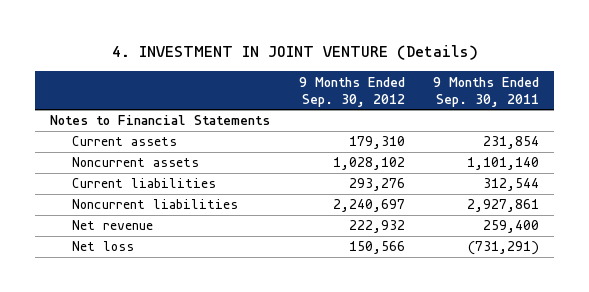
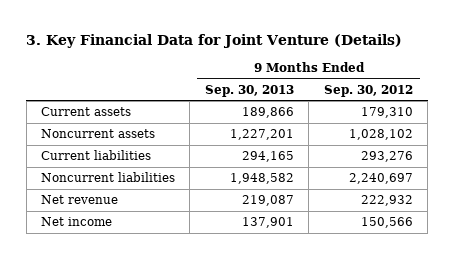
- 4. INVESTMENT IN JOINT VENTURE (Details)
+ 3. Key Financial Data for Joint Venture (Details)
- | 9 Months Ended Sep. 30, 2012 | 9 Months Ended Sep. 30, 2011
+ | 9 Months Ended Sep. 30, 2013 | 9 Months Ended Sep. 30, 2012
- Notes to Financial Statements
- Net loss | 150,566 | (731,291)
+ Net income | 137,901 | 150,566

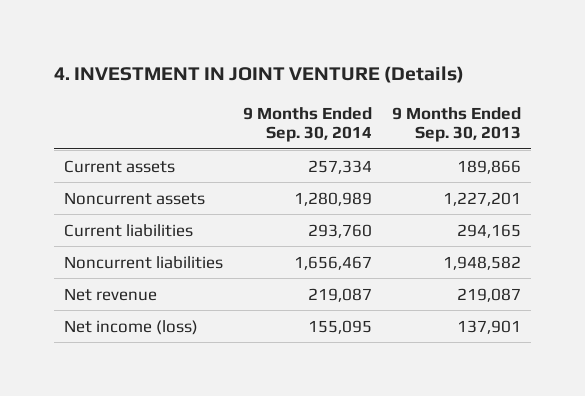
- 3. Key Financial Data for Joint Venture (Details)
+ 4. INVESTMENT IN JOINT VENTURE (Details)
- | 9 Months Ended Sep. 30, 2013 | 9 Months Ended Sep. 30, 2012
+ | 9 Months Ended Sep. 30, 2014 | 9 Months Ended Sep. 30, 2013
- Net income | 137,901 | 150,566
+ Net income (loss) | 155,095 | 137,901

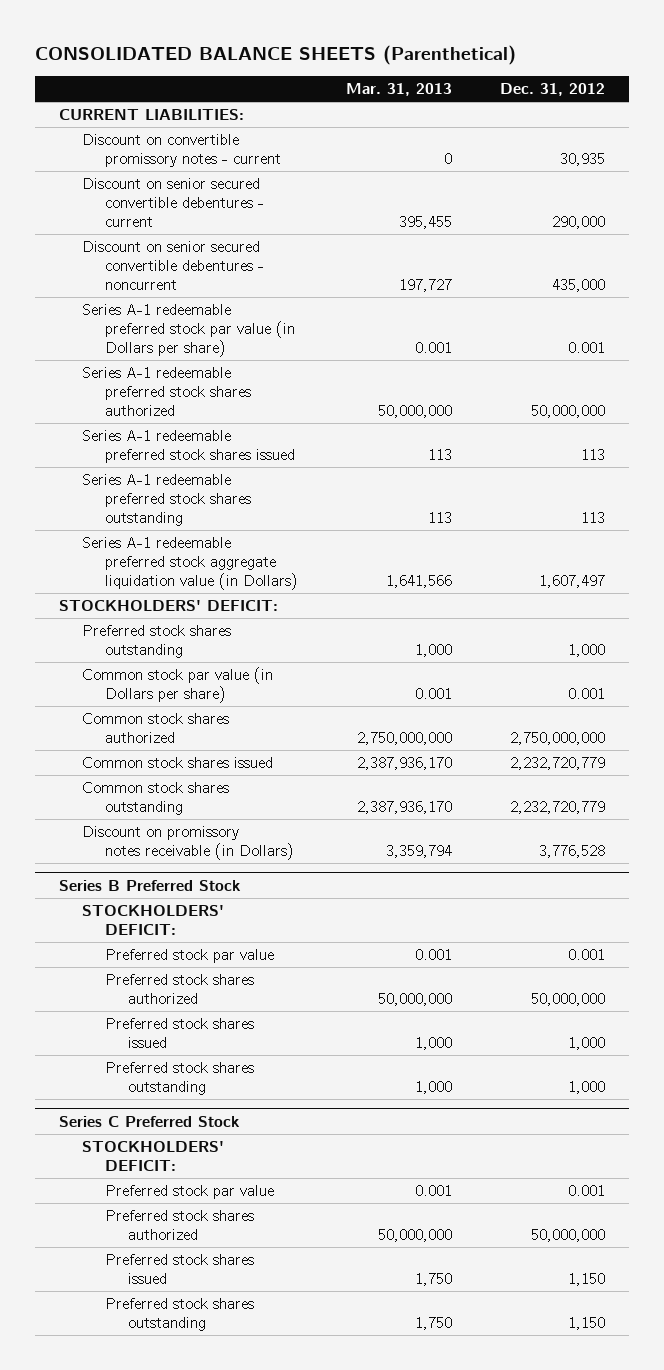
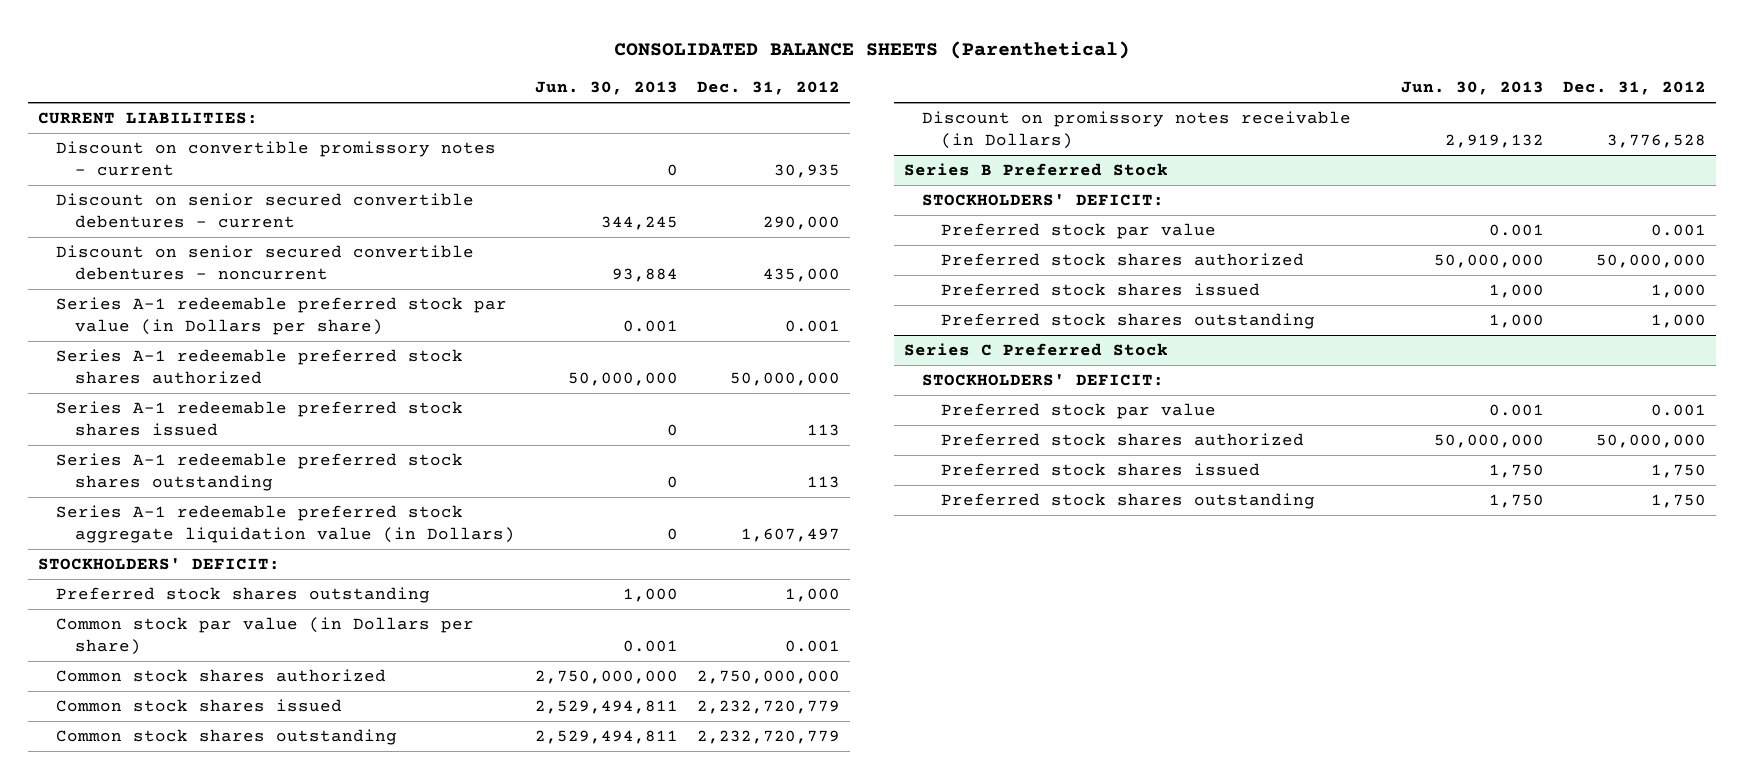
- | Mar. 31, 2013 | Dec. 31, 2012
+ | Jun. 30, 2013 | Dec. 31, 2012
@ Series C Preferred Stock
- Preferred stock shares issued | 1,750 | 1,150
- Preferred stock shares outstanding | 1,750 | 1,150
+ Preferred stock shares issued | 1,750 | 1,750
+ Preferred stock shares outstanding | 1,750 | 1,750

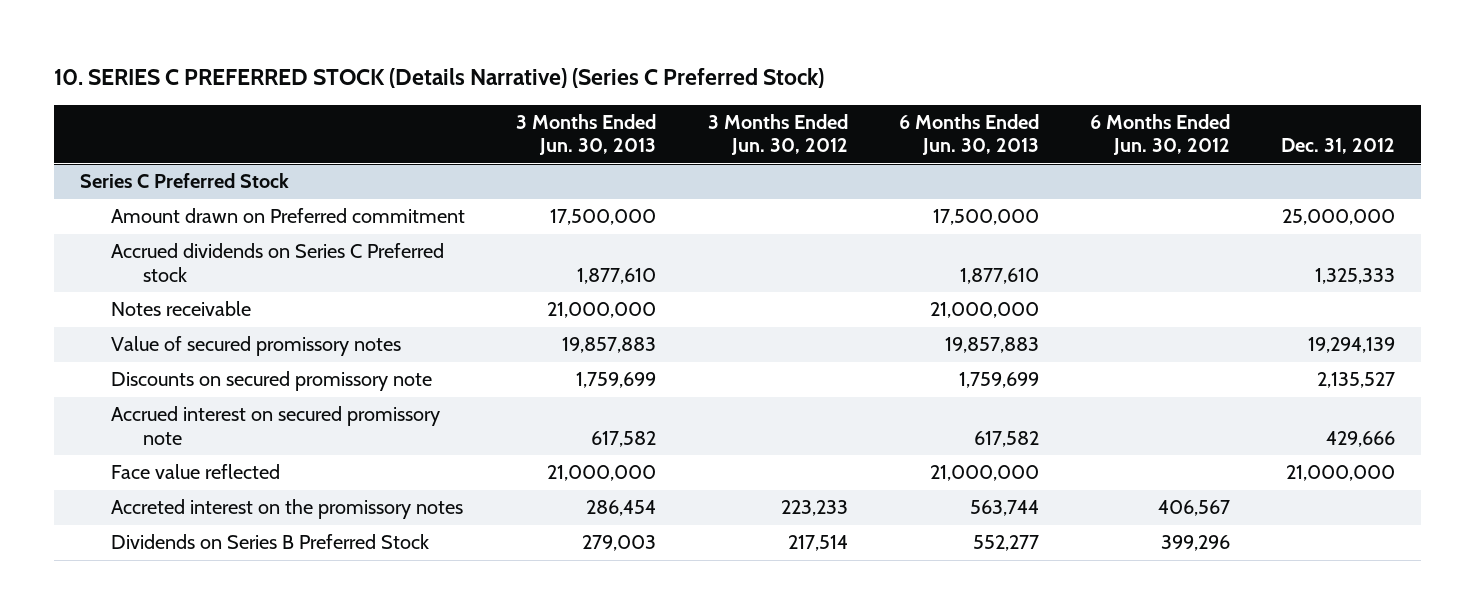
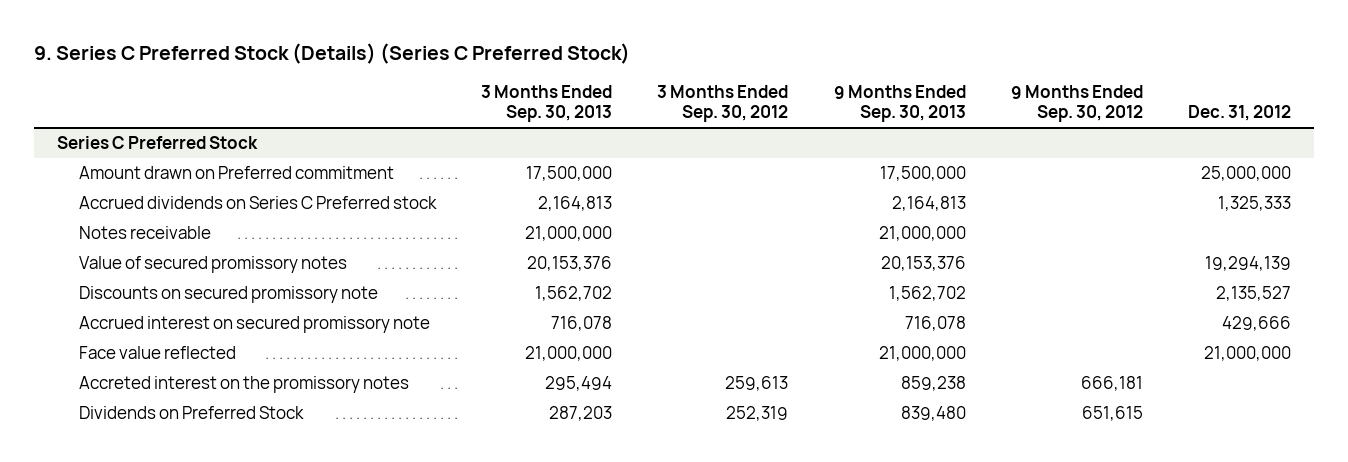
- 10. SERIES C PREFERRED STOCK (Details Narrative) (Series C Preferred Stock)
+ 9. Series C Preferred Stock (Details) (Series C Preferred Stock)
- | 3 Months Ended Jun. 30, 2013 | 3 Months Ended Jun. 30, 2012 | 6 Months Ended Jun. 30, 2013 | 6 Months Ended Jun. 30, 2012 | Dec. 31, 2012
+ | 3 Months Ended Sep. 30, 2013 | 3 Months Ended Sep. 30, 2012 | 9 Months Ended Sep. 30, 2013 | 9 Months Ended Sep. 30, 2012 | Dec. 31, 2012
@ Series C Preferred Stock
- Dividends on Series B Preferred Stock | 279,003 | 217,514 | 552,277 | 399,296 |
+ Dividends on Preferred Stock | 287,203 | 252,319 | 839,480 | 651,615 |

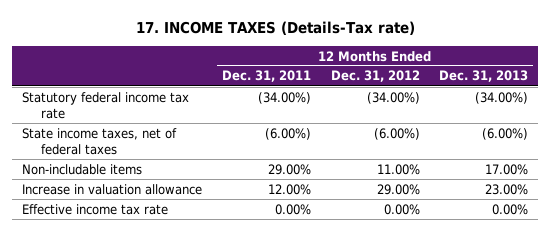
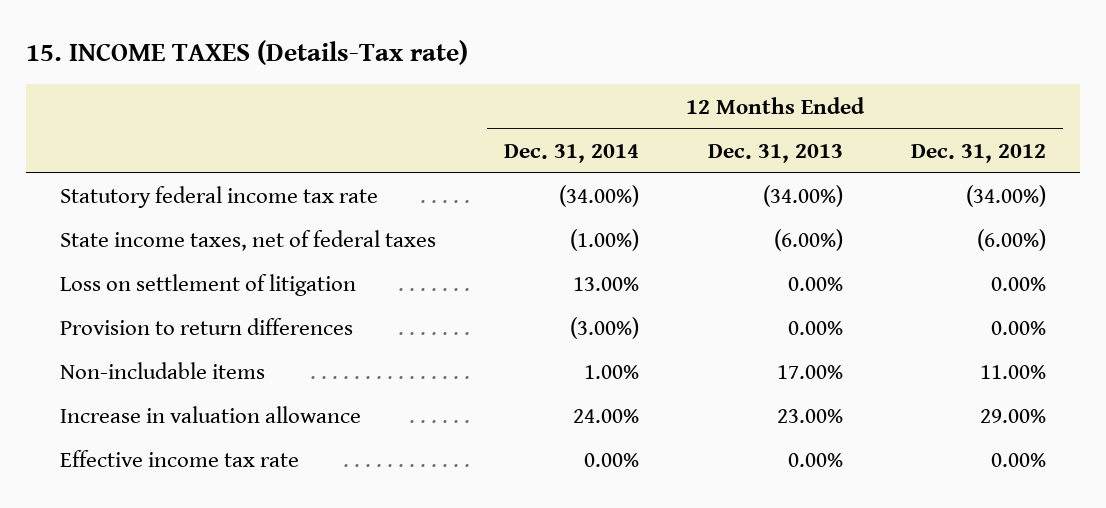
- 17. INCOME TAXES (Details-Tax rate)
+ 15. INCOME TAXES (Details-Tax rate)
- | 12 Months Ended Dec. 31, 2011 | 12 Months Ended Dec. 31, 2012 | 12 Months Ended Dec. 31, 2013
+ | 12 Months Ended Dec. 31, 2014 | 12 Months Ended Dec. 31, 2013 | 12 Months Ended Dec. 31, 2012
+ Loss on settlement of litigation | 13.00% | 0.00% | 0.00%
+ Provision to return differences | (3.00%) | 0.00% | 0.00%

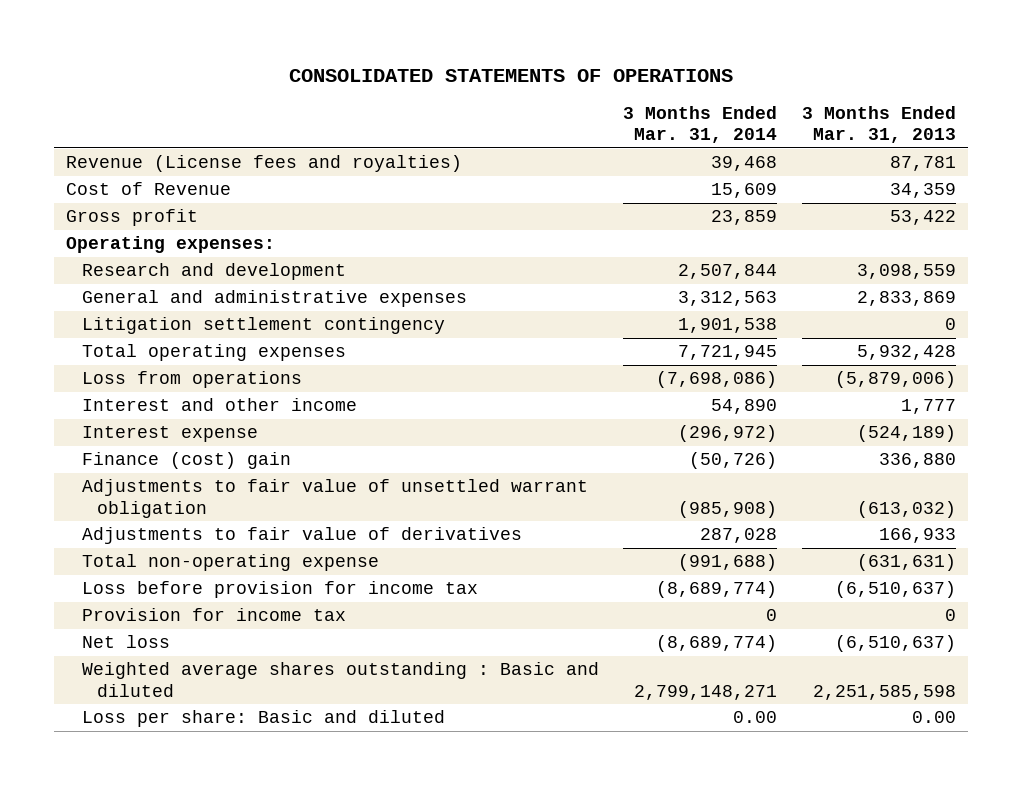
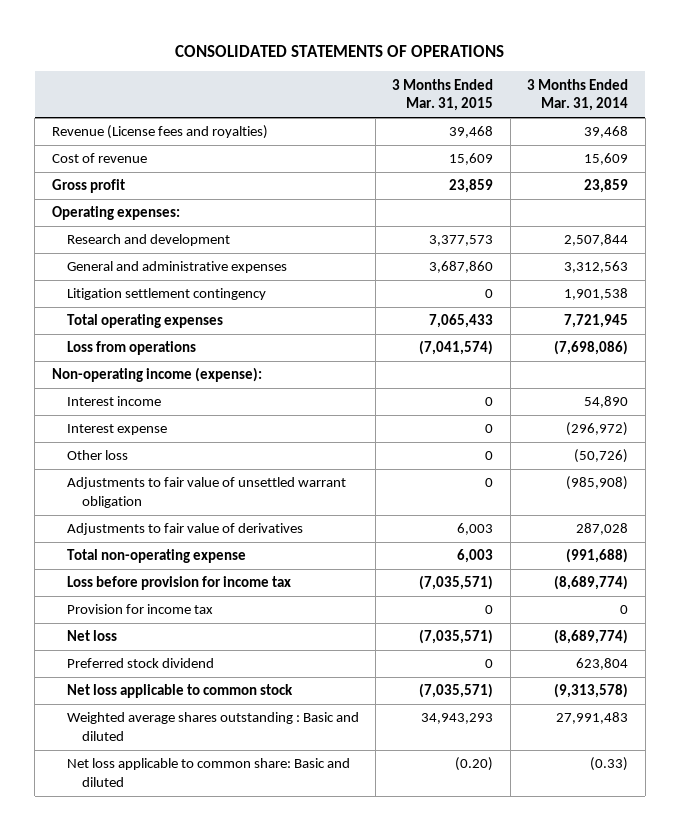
- | 3 Months Ended Mar. 31, 2014 | 3 Months Ended Mar. 31, 2013
+ | 3 Months Ended Mar. 31, 2015 | 3 Months Ended Mar. 31, 2014
- Cost of Revenue | 15,609 | 34,359
+ Cost of revenue | 15,609 | 15,609
- Interest and other income | 54,890 | 1,777
+ Non-operating income (expense):
+ Interest income | 0 | 54,890
- Finance (cost) gain | (50,726) | 336,880
+ Other loss | 0 | (50,726)
- Weighted average shares outstanding : Basic and diluted | 2,799,148,271 | 2,251,585,598
- Loss per share: Basic and diluted | 0.00 | 0.00
+ Preferred stock dividend | 0 | 623,804
+ Net loss applicable to common stock | (7,035,571) | (9,313,578)
+ Weighted average shares outstanding : Basic and diluted | 34,943,293 | 27,991,483
+ Net loss applicable to common share: Basic and diluted | (0.20) | (0.33)

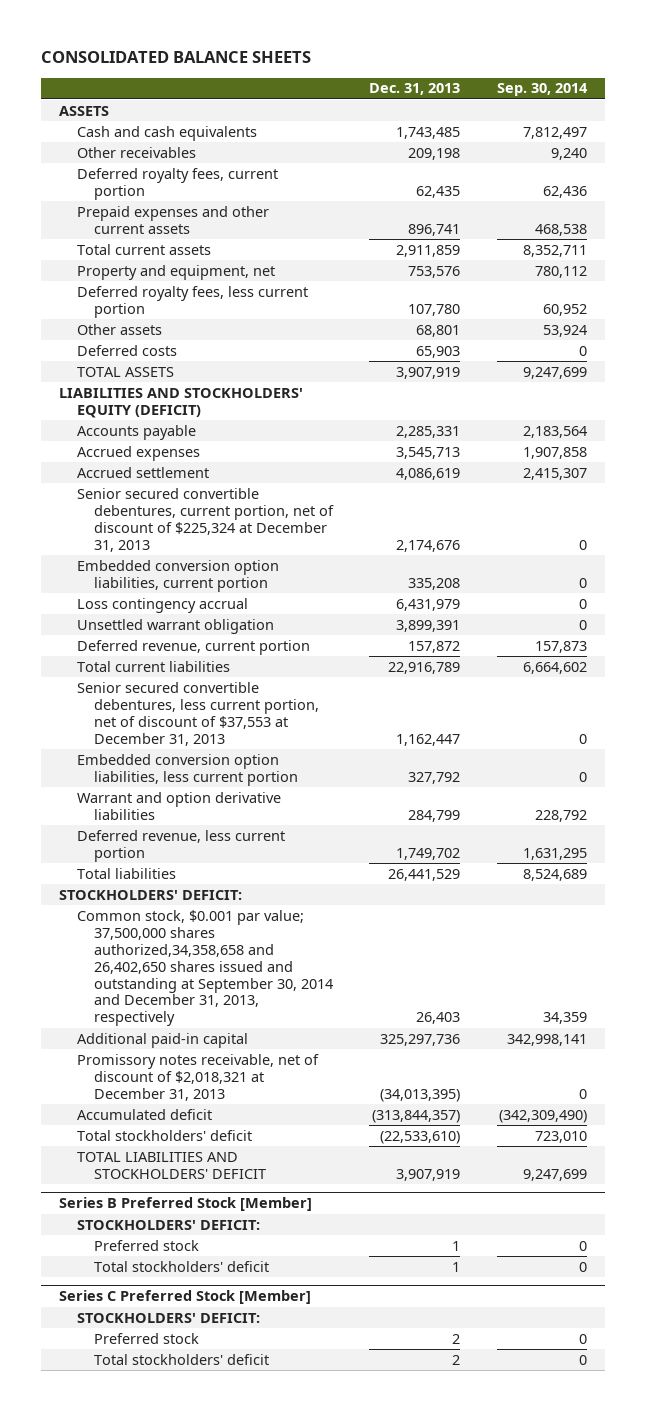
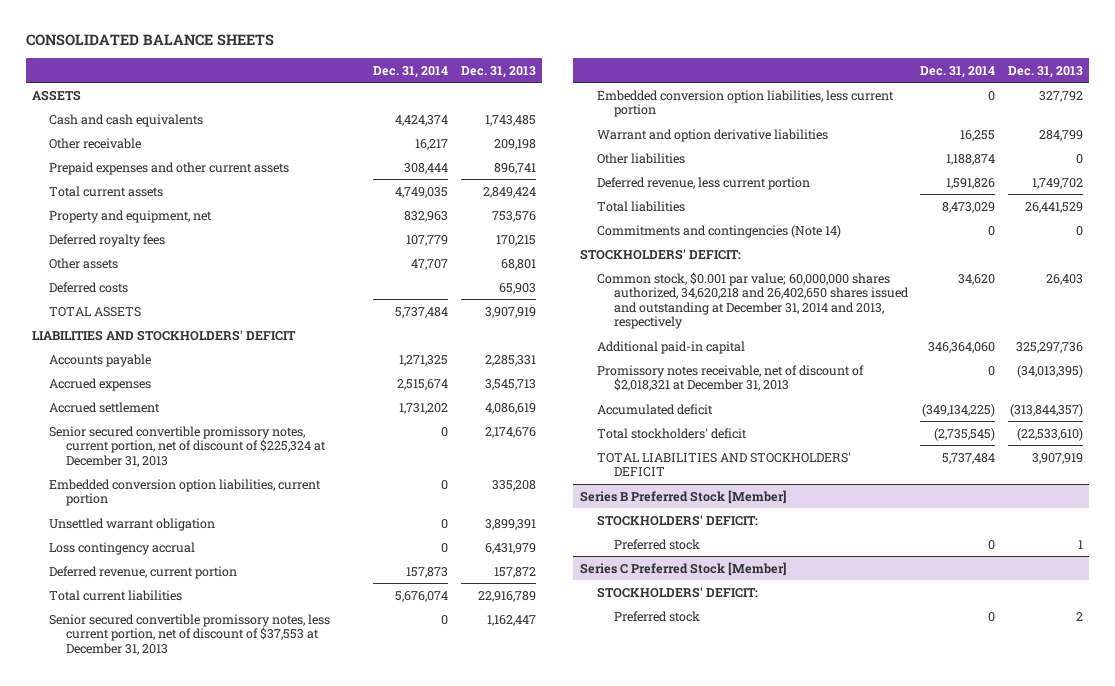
- | Dec. 31, 2013 | Sep. 30, 2014
+ | Dec. 31, 2014 | Dec. 31, 2013
- Other receivables | 209,198 | 9,240
- Deferred royalty fees, current portion | 62,435 | 62,436
+ Other receivable | 16,217 | 209,198
- Total current assets | 2,911,859 | 8,352,711
+ Total current assets | 4,749,035 | 2,849,424
- Deferred royalty fees, less current portion | 107,780 | 60,952
+ Deferred royalty fees | 107,779 | 170,215
- LIABILITIES AND STOCKHOLDERS' EQUITY (DEFICIT)
+ LIABILITIES AND STOCKHOLDERS' DEFICIT
- Senior secured convertible debentures, current portion, net of discount of $225,324 at December 31, 2013 | 2,174,676 | 0
+ Senior secured convertible promissory notes, current portion, net of discount of $225,324 at December 31, 2013 | 0 | 2,174,676
moved down: Loss contingency accrual | 0 | 6,431,979
- Senior secured convertible debentures, less current portion, net of discount of $37,553 at December 31, 2013 | 1,162,447 | 0
+ Senior secured convertible promissory notes, less current portion, net of discount of $37,553 at December 31, 2013 | 0 | 1,162,447
+ Other liabilities | 1,188,874 | 0
+ Commitments and contingencies (Note 14) | 0 | 0
- Common stock, $0.001 par value; 37,500,000 shares authorized,34,358,658 and 26,402,650 shares issued and outstanding at September 30, 2014 and December 31, 2013, respectively | 26,403 | 34,359
+ Common stock, $0.001 par value; 60,000,000 shares authorized, 34,620,218 and 26,402,650 shares issued and outstanding at December 31, 2014 and 2013, respectively | 34,620 | 26,403
@ Series B Preferred Stock [Member]
- Total stockholders' deficit | 1 | 0
@ Series C Preferred Stock [Member]
- Total stockholders' deficit | 2 | 0

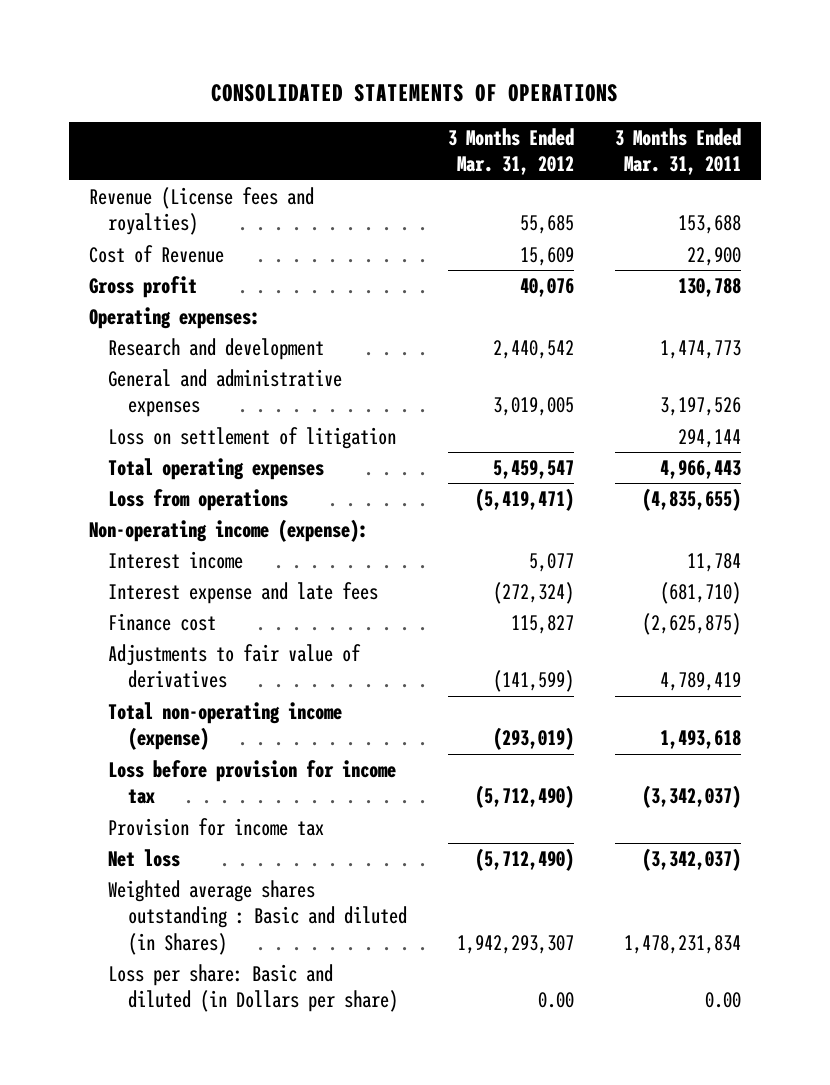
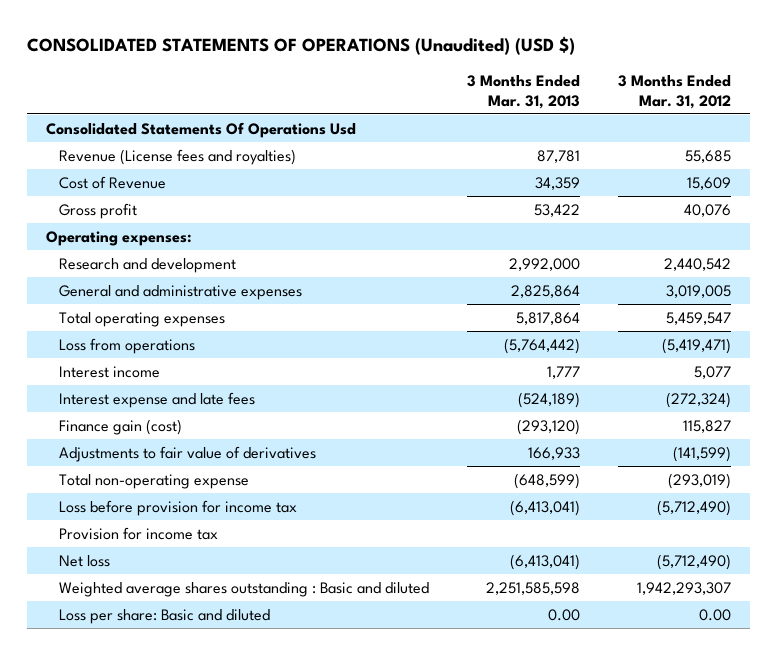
- CONSOLIDATED STATEMENTS OF OPERATIONS
+ CONSOLIDATED STATEMENTS OF OPERATIONS (Unaudited) (USD $)
- | 3 Months Ended Mar. 31, 2012 | 3 Months Ended Mar. 31, 2011
+ | 3 Months Ended Mar. 31, 2013 | 3 Months Ended Mar. 31, 2012
+ Consolidated Statements Of Operations Usd
- Loss on settlement of litigation | | 294,144
- Non-operating income (expense):
- Finance cost | 115,827 | (2,625,875)
+ Finance gain (cost) | (293,120) | 115,827
- Total non-operating income (expense) | (293,019) | 1,493,618
+ Total non-operating expense | (648,599) | (293,019)
- Weighted average shares outstanding : Basic and diluted (in Shares) | 1,942,293,307 | 1,478,231,834
- Loss per share: Basic and diluted (in Dollars per share) | 0.00 | 0.00
+ Weighted average shares outstanding : Basic and diluted | 2,251,585,598 | 1,942,293,307
+ Loss per share: Basic and diluted | 0.00 | 0.00

